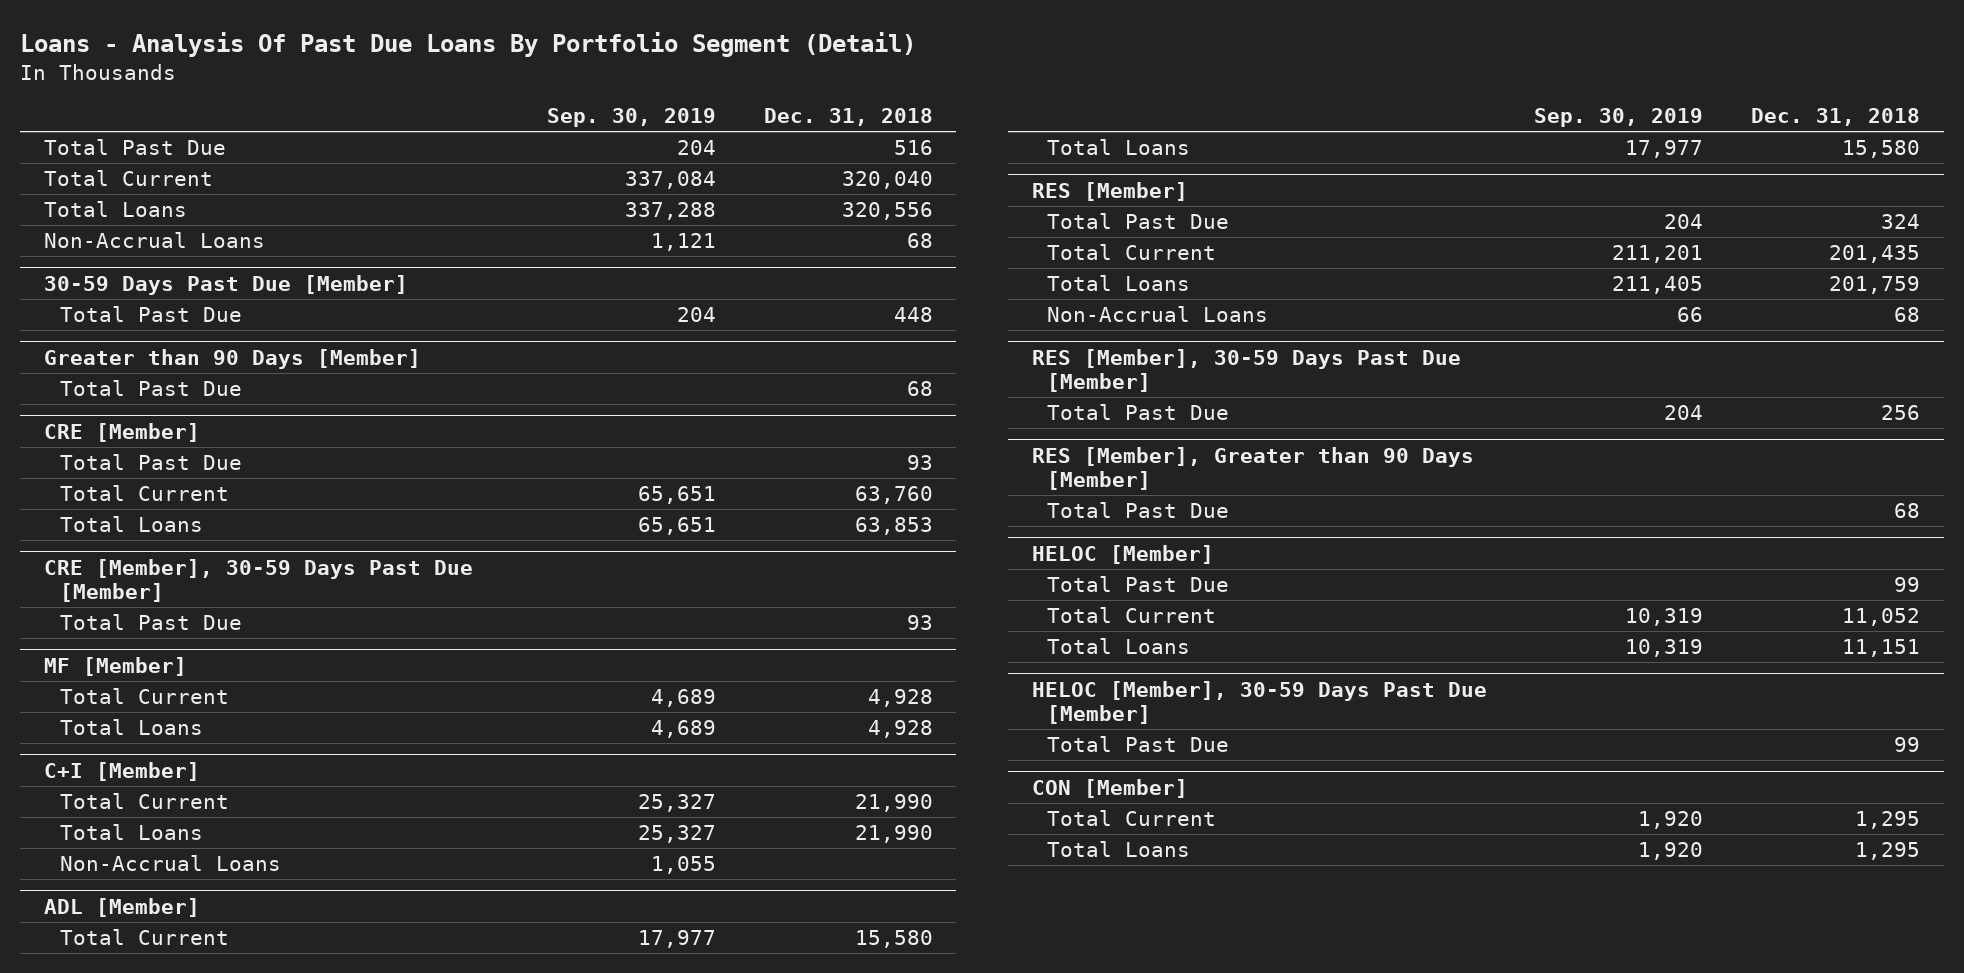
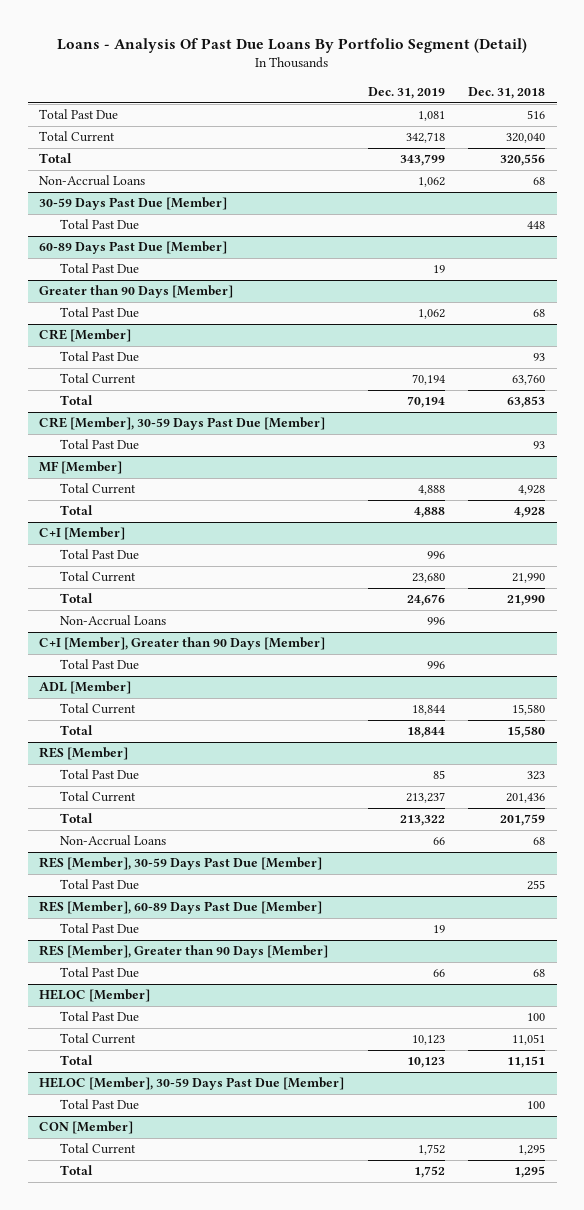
- | Sep. 30, 2019 | Dec. 31, 2018
+ | Dec. 31, 2019 | Dec. 31, 2018
- Total Loans | 337,288 | 320,556
+ Total | 343,799 | 320,556
+ 60-89 Days Past Due [Member]
+ Total Past Due | 19 |
@ CRE [Member]
- Total Loans | 65,651 | 63,853
+ Total | 70,194 | 63,853
@ MF [Member]
- Total Loans | 4,689 | 4,928
+ Total | 4,888 | 4,928
@ C+I [Member]
+ Total Past Due | 996 |
- Total Loans | 25,327 | 21,990
+ Total | 24,676 | 21,990
+ C+I [Member], Greater than 90 Days [Member]
+ Total Past Due | 996 |
@ ADL [Member]
- Total Loans | 17,977 | 15,580
+ Total | 18,844 | 15,580
@ RES [Member]
- Total Past Due | 204 | 324
- Total Current | 211,201 | 201,435
- Total Loans | 211,405 | 201,759
+ Total Past Due | 85 | 323
+ Total Current | 213,237 | 201,436
+ Total | 213,322 | 201,759
@ RES [Member], 30-59 Days Past Due [Member]
- Total Past Due | 204 | 256
+ Total Past Due | | 255
+ RES [Member], 60-89 Days Past Due [Member]
+ Total Past Due | 19 |
@ HELOC [Member]
- Total Past Due | | 99
- Total Current | 10,319 | 11,052
- Total Loans | 10,319 | 11,151
+ Total Past Due | | 100
+ Total Current | 10,123 | 11,051
+ Total | 10,123 | 11,151
@ HELOC [Member], 30-59 Days Past Due [Member]
- Total Past Due | | 99
+ Total Past Due | | 100
@ CON [Member]
- Total Loans | 1,920 | 1,295
+ Total | 1,752 | 1,295

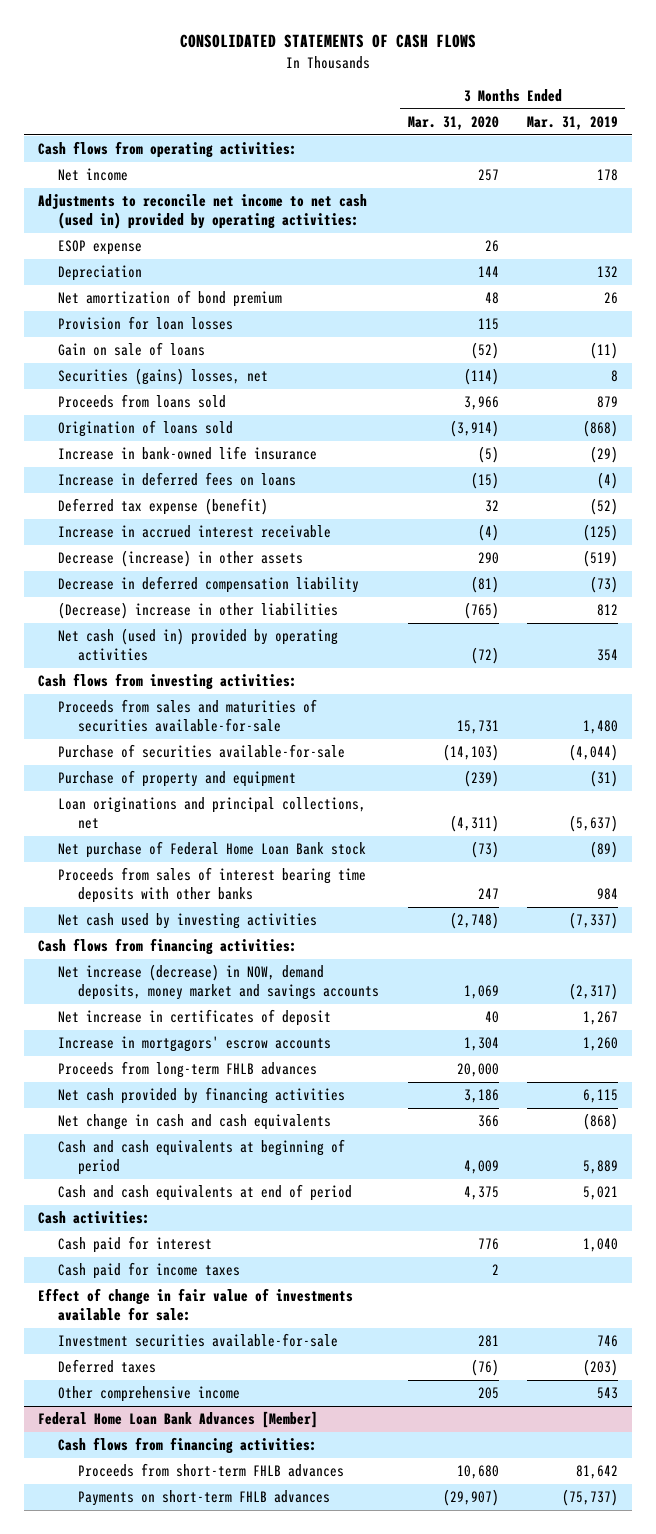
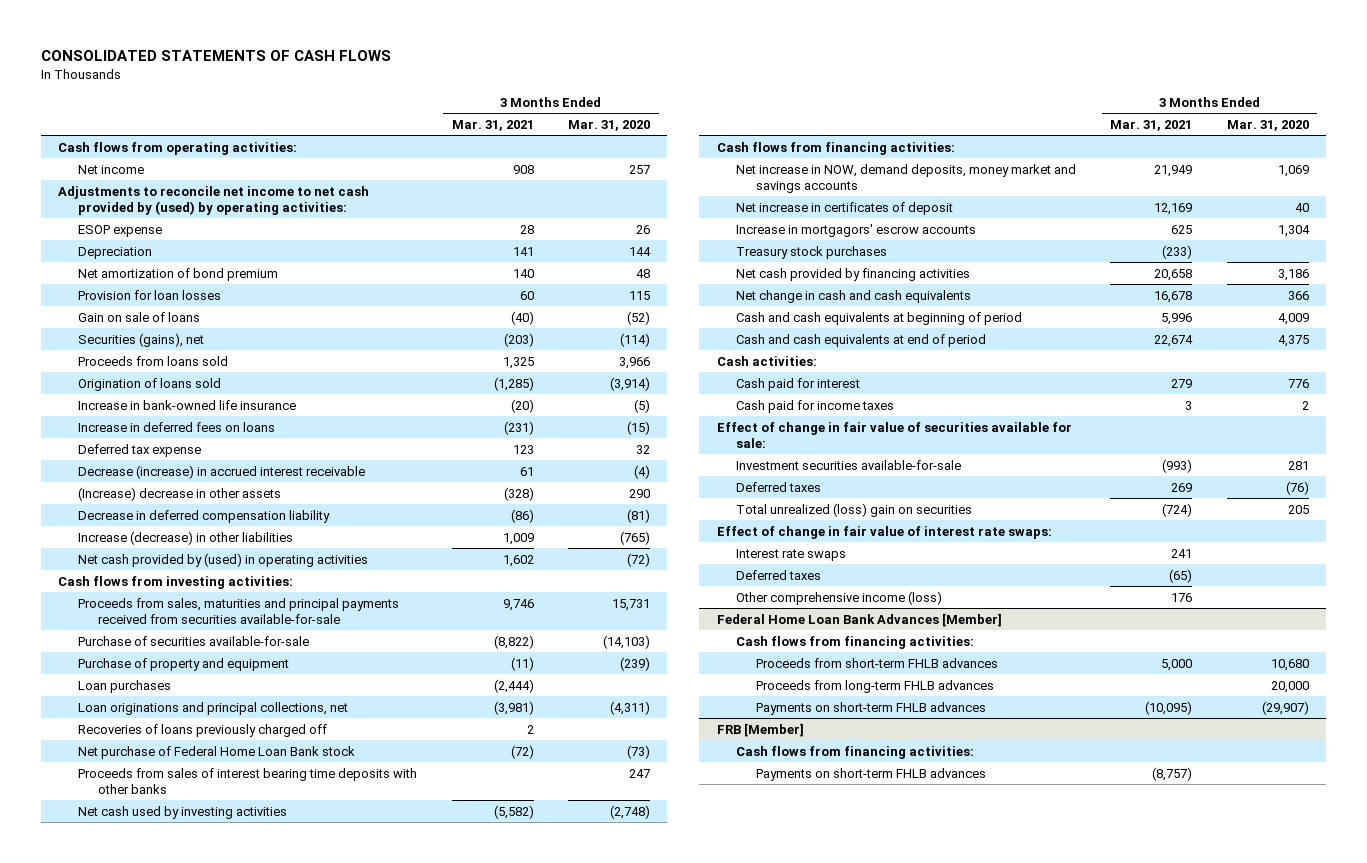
- | 3 Months Ended Mar. 31, 2020 | 3 Months Ended Mar. 31, 2019
+ | 3 Months Ended Mar. 31, 2021 | 3 Months Ended Mar. 31, 2020
- Adjustments to reconcile net income to net cash (used in) provided by operating activities:
+ Adjustments to reconcile net income to net cash provided by (used) by operating activities:
- Securities (gains) losses, net | (114) | 8
+ Securities (gains), net | (203) | (114)
- Deferred tax expense (benefit) | 32 | (52)
- Increase in accrued interest receivable | (4) | (125)
- Decrease (increase) in other assets | 290 | (519)
+ Deferred tax expense | 123 | 32
+ Decrease (increase) in accrued interest receivable | 61 | (4)
+ (Increase) decrease in other assets | (328) | 290
- (Decrease) increase in other liabilities | (765) | 812
- Net cash (used in) provided by operating activities | (72) | 354
+ Increase (decrease) in other liabilities | 1,009 | (765)
+ Net cash provided by (used) in operating activities | 1,602 | (72)
- Proceeds from sales and maturities of securities available-for-sale | 15,731 | 1,480
+ Proceeds from sales, maturities and principal payments received from securities available-for-sale | 9,746 | 15,731
+ Loan purchases | (2,444) |
+ Recoveries of loans previously charged off | 2 |
- Net increase (decrease) in NOW, demand deposits, money market and savings accounts | 1,069 | (2,317)
+ Net increase in NOW, demand deposits, money market and savings accounts | 21,949 | 1,069
- Proceeds from long-term FHLB advances | 20,000 |
+ Treasury stock purchases | (233) |
- Effect of change in fair value of investments available for sale:
+ Effect of change in fair value of securities available for sale:
- Other comprehensive income | 205 | 543
+ Total unrealized (loss) gain on securities | (724) | 205
+ Effect of change in fair value of interest rate swaps:
+ Interest rate swaps | 241 |
+ Deferred taxes | (65) |
+ Other comprehensive income (loss) | 176 |
@ Federal Home Loan Bank Advances [Member]
+ Proceeds from long-term FHLB advances | | 20,000
+ FRB [Member]
+ Cash flows from financing activities:
+ Payments on short-term FHLB advances | (8,757) |

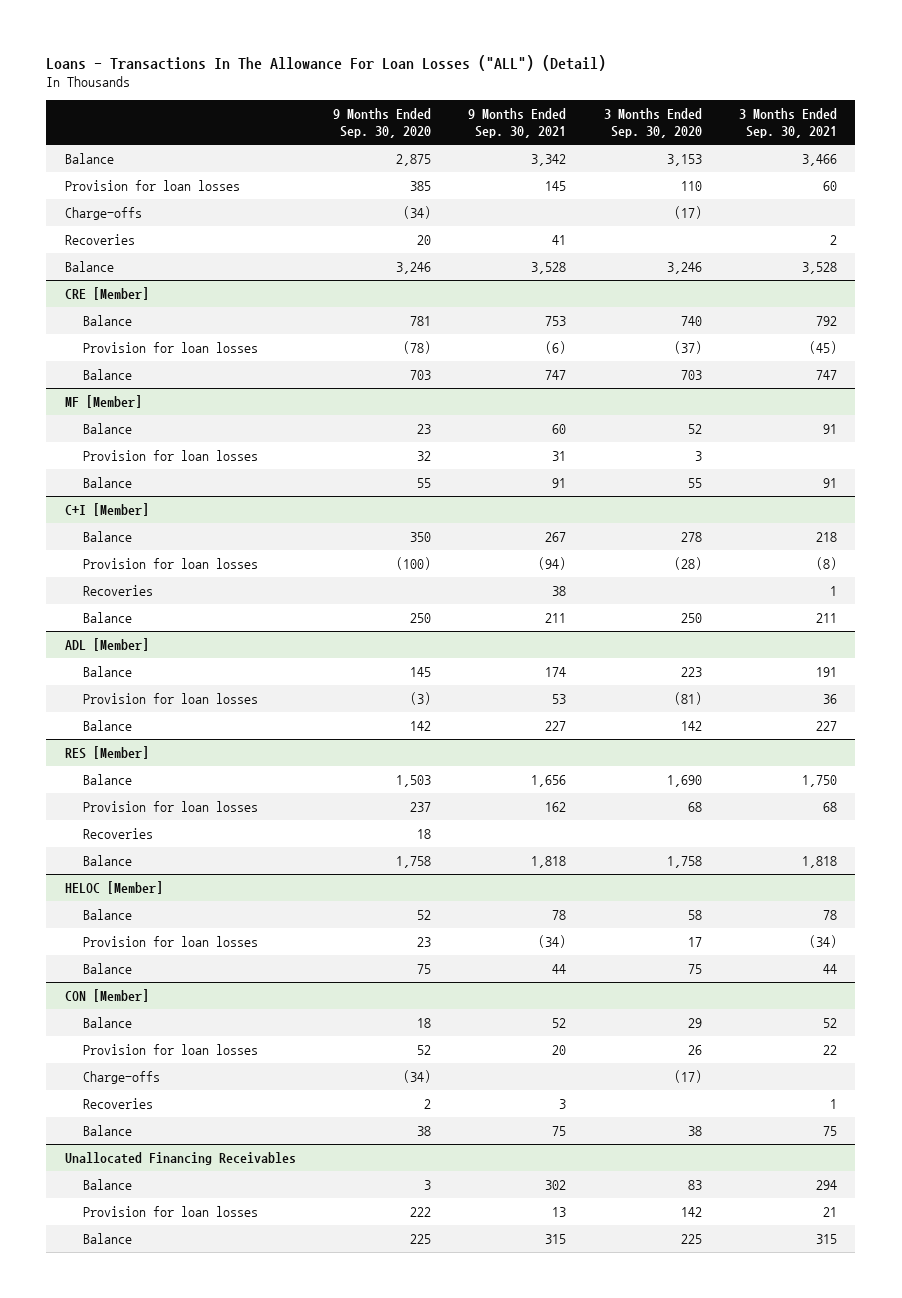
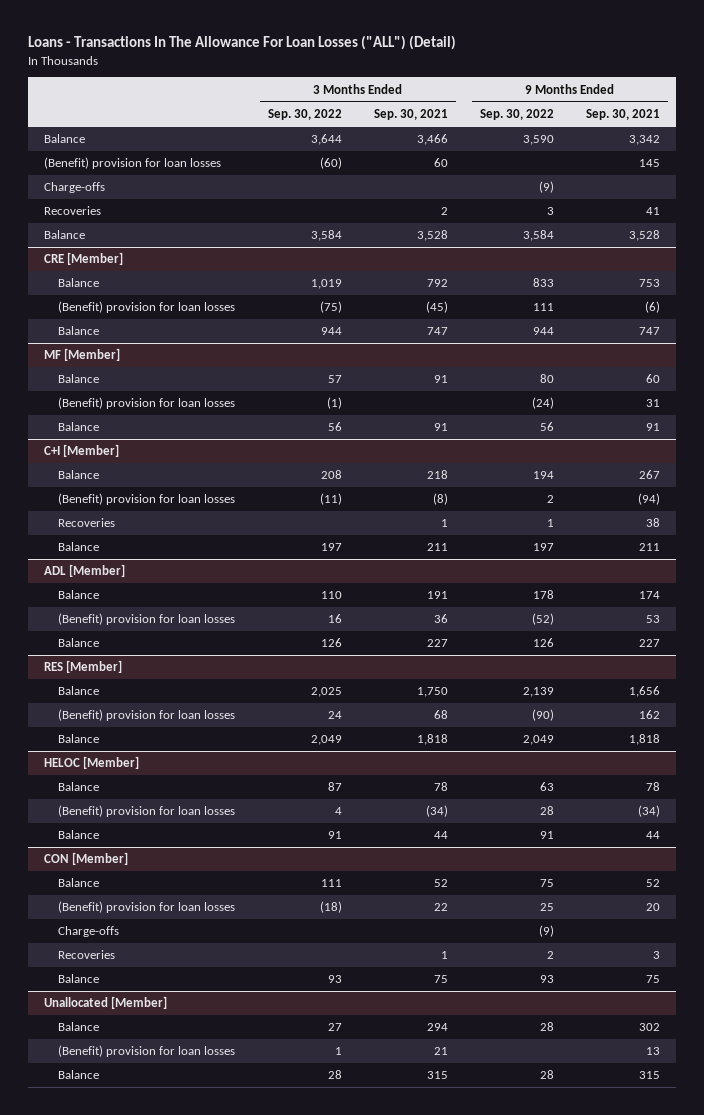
- | 9 Months Ended Sep. 30, 2020 | 9 Months Ended Sep. 30, 2021 | 3 Months Ended Sep. 30, 2020 | 3 Months Ended Sep. 30, 2021
+ | 3 Months Ended Sep. 30, 2022 | 3 Months Ended Sep. 30, 2021 | 9 Months Ended Sep. 30, 2022 | 9 Months Ended Sep. 30, 2021
- Provision for loan losses | 385 | 145 | 110 | 60
+ (Benefit) provision for loan losses | (60) | 60 | | 145
@ CRE [Member]
- Provision for loan losses | (78) | (6) | (37) | (45)
+ (Benefit) provision for loan losses | (75) | (45) | 111 | (6)
@ MF [Member]
- Provision for loan losses | 32 | 31 | 3 |
+ (Benefit) provision for loan losses | (1) | | (24) | 31
@ C+I [Member]
- Provision for loan losses | (100) | (94) | (28) | (8)
+ (Benefit) provision for loan losses | (11) | (8) | 2 | (94)
@ ADL [Member]
- Provision for loan losses | (3) | 53 | (81) | 36
+ (Benefit) provision for loan losses | 16 | 36 | (52) | 53
@ RES [Member]
- Provision for loan losses | 237 | 162 | 68 | 68
- Recoveries | 18 | | |
+ (Benefit) provision for loan losses | 24 | 68 | (90) | 162
@ HELOC [Member]
- Provision for loan losses | 23 | (34) | 17 | (34)
+ (Benefit) provision for loan losses | 4 | (34) | 28 | (34)
@ CON [Member]
- Provision for loan losses | 52 | 20 | 26 | 22
+ (Benefit) provision for loan losses | (18) | 22 | 25 | 20
- Unallocated Financing Receivables
+ Unallocated [Member]
- Provision for loan losses | 222 | 13 | 142 | 21
+ (Benefit) provision for loan losses | 1 | 21 | | 13

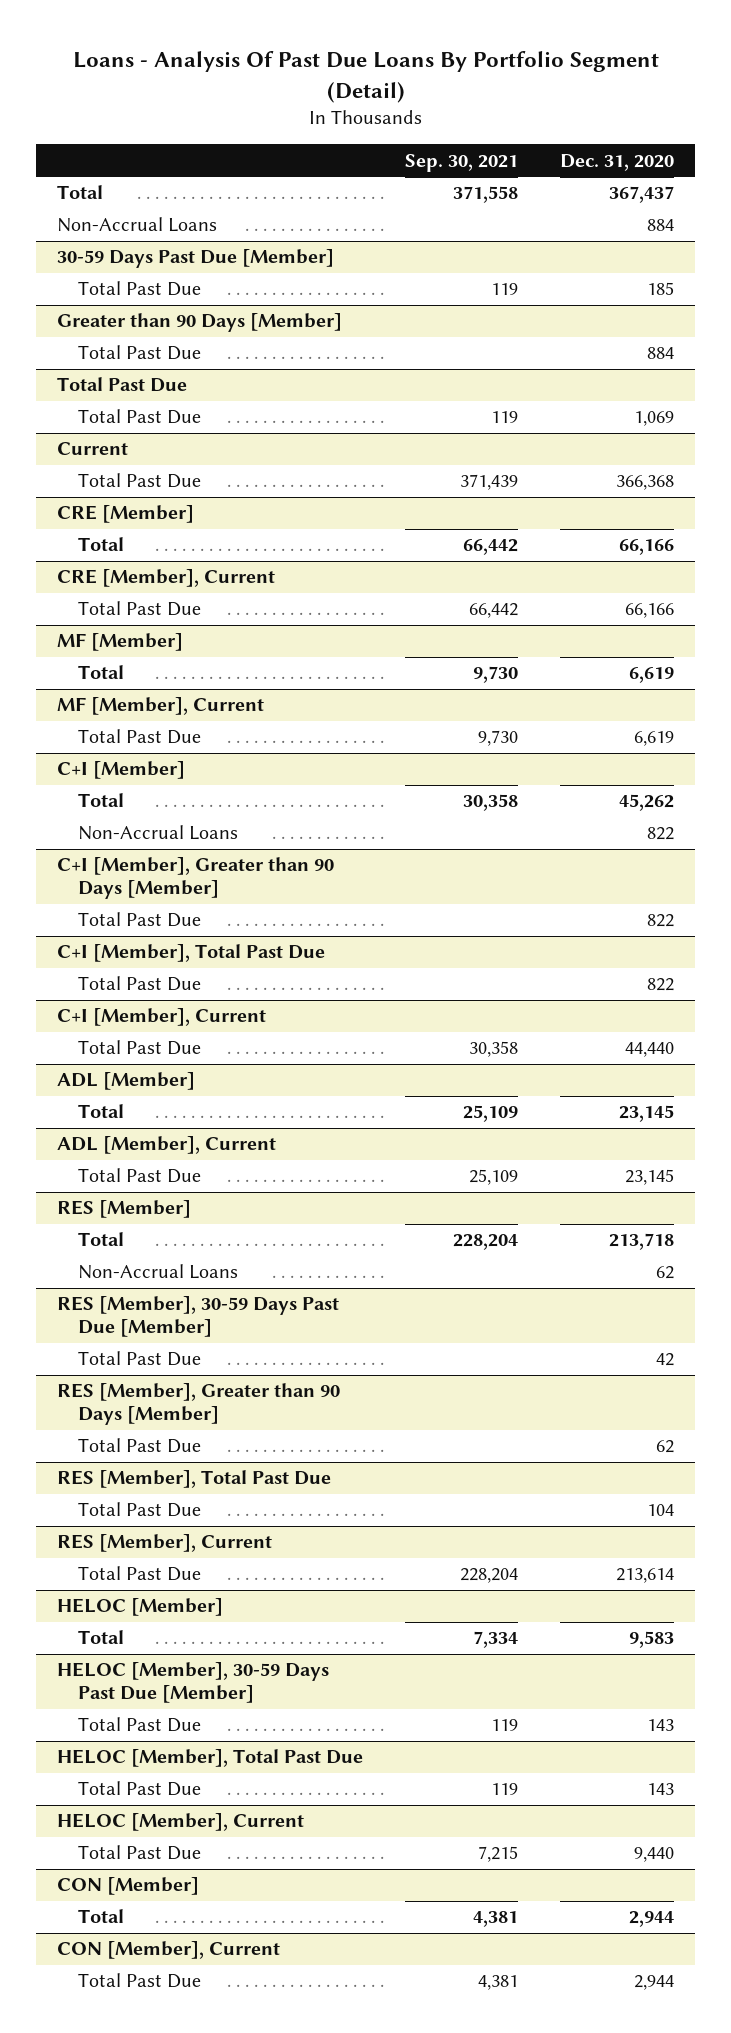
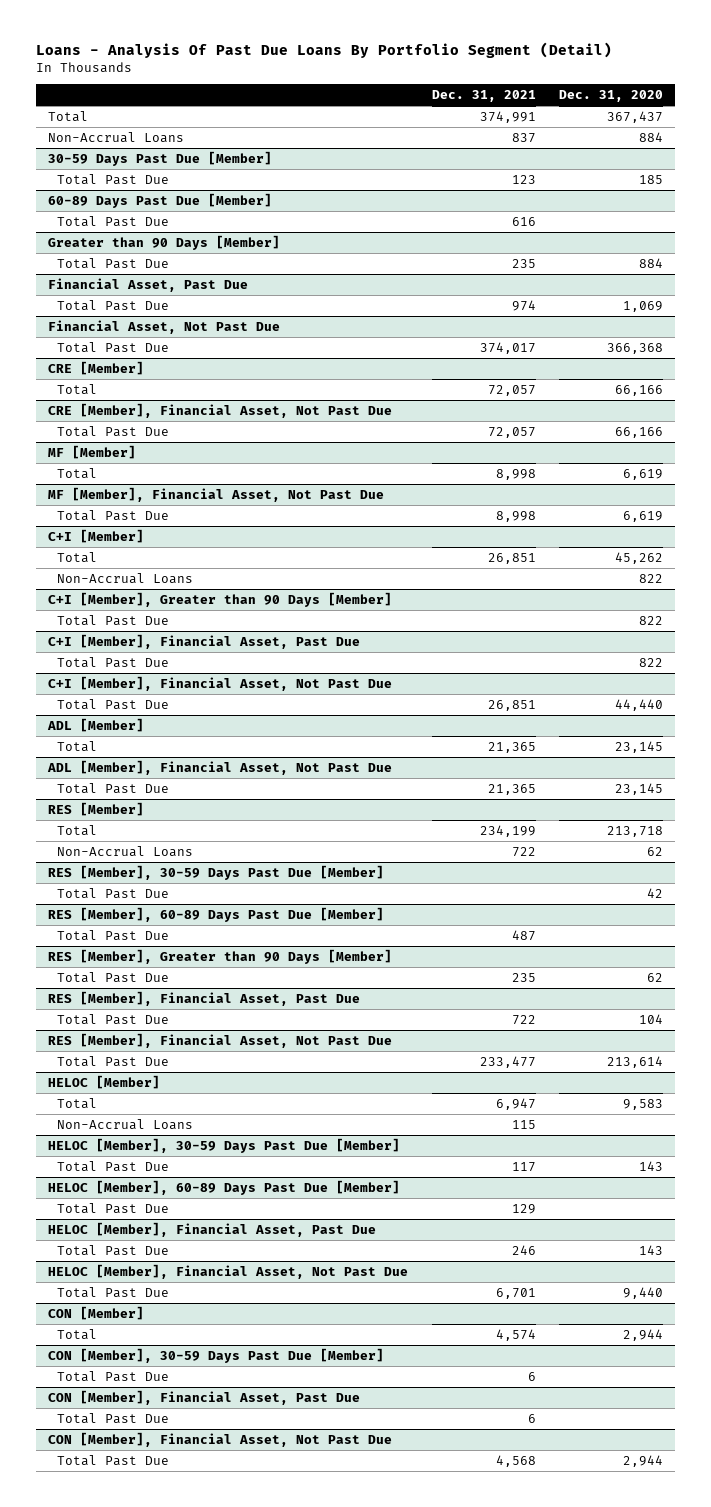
- | Sep. 30, 2021 | Dec. 31, 2020
+ | Dec. 31, 2021 | Dec. 31, 2020
+ 60-89 Days Past Due [Member]
+ Total Past Due | 616 |
- Total Past Due
+ Financial Asset, Past Due
- Current
+ Financial Asset, Not Past Due
- CRE [Member], Current
+ CRE [Member], Financial Asset, Not Past Due
- MF [Member], Current
+ MF [Member], Financial Asset, Not Past Due
- C+I [Member], Total Past Due
+ C+I [Member], Financial Asset, Past Due
- C+I [Member], Current
+ C+I [Member], Financial Asset, Not Past Due
- ADL [Member], Current
+ ADL [Member], Financial Asset, Not Past Due
+ RES [Member], 60-89 Days Past Due [Member]
+ Total Past Due | 487 |
- RES [Member], Total Past Due
+ RES [Member], Financial Asset, Past Due
- RES [Member], Current
+ RES [Member], Financial Asset, Not Past Due
@ HELOC [Member]
+ Non-Accrual Loans | 115 |
- HELOC [Member], Total Past Due
+ HELOC [Member], 60-89 Days Past Due [Member]
+ Total Past Due | 129 |
+ HELOC [Member], Financial Asset, Past Due
- HELOC [Member], Current
+ HELOC [Member], Financial Asset, Not Past Due
- CON [Member], Current
+ CON [Member], 30-59 Days Past Due [Member]
+ Total Past Due | 6 |
+ CON [Member], Financial Asset, Past Due
+ Total Past Due | 6 |
+ CON [Member], Financial Asset, Not Past Due

